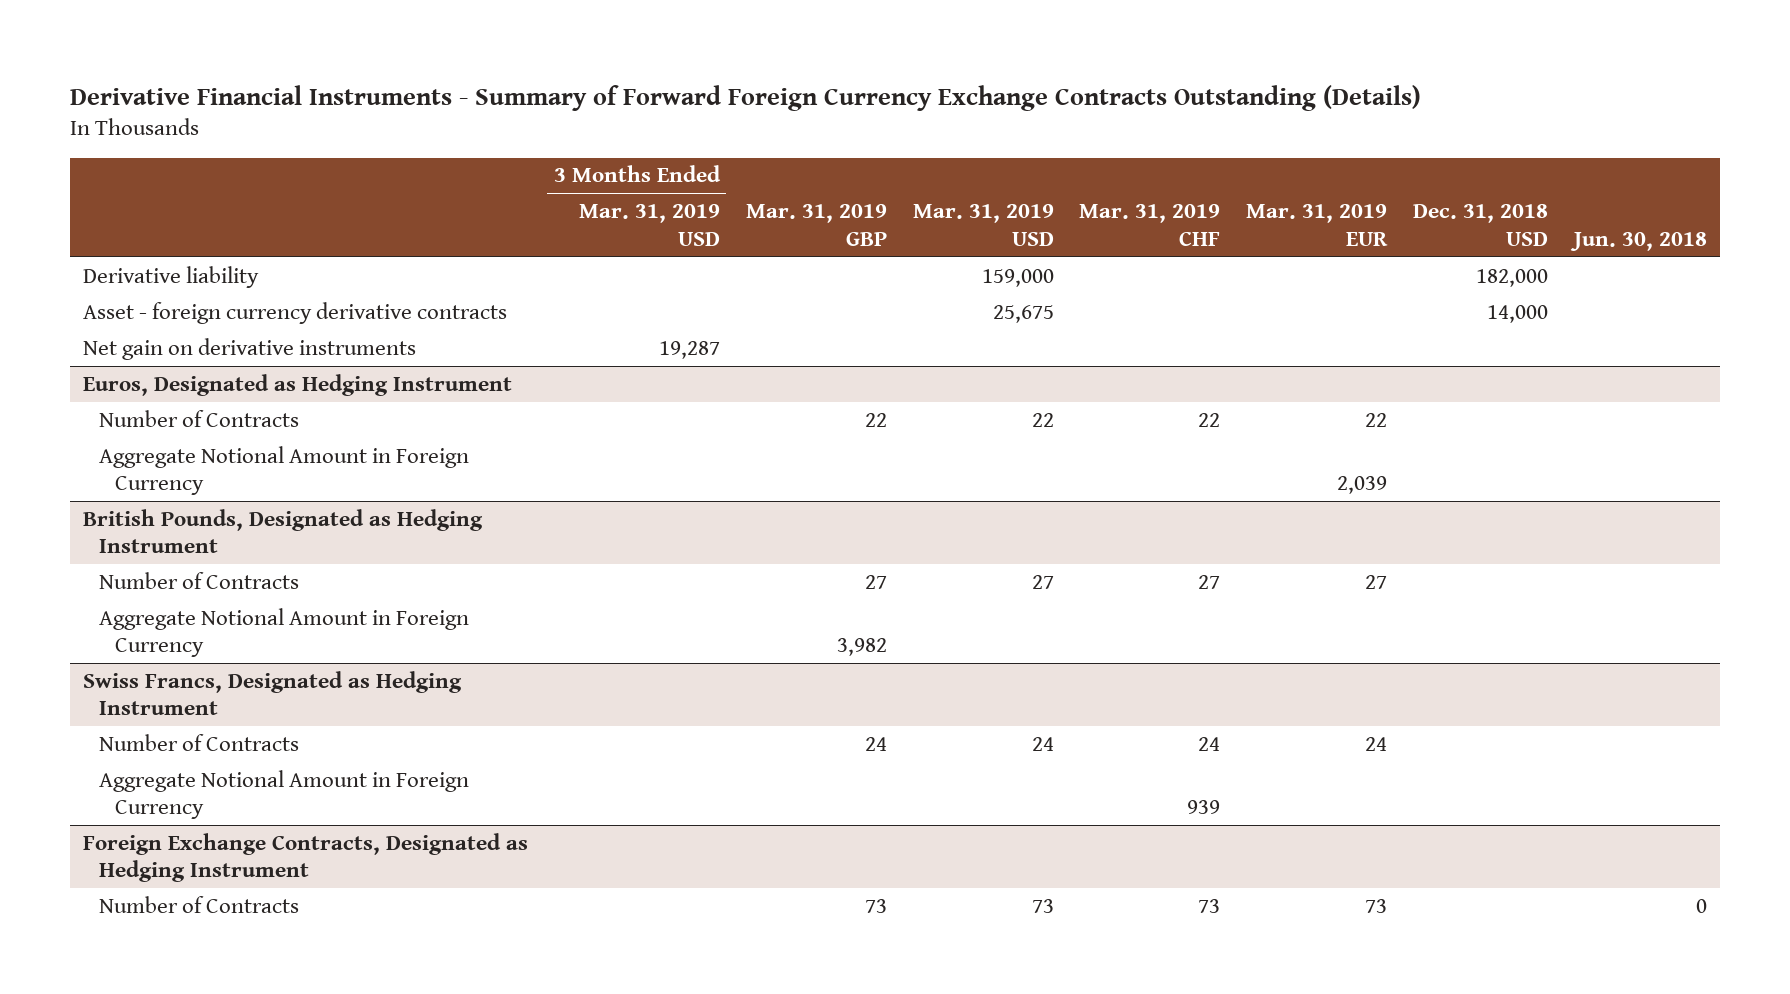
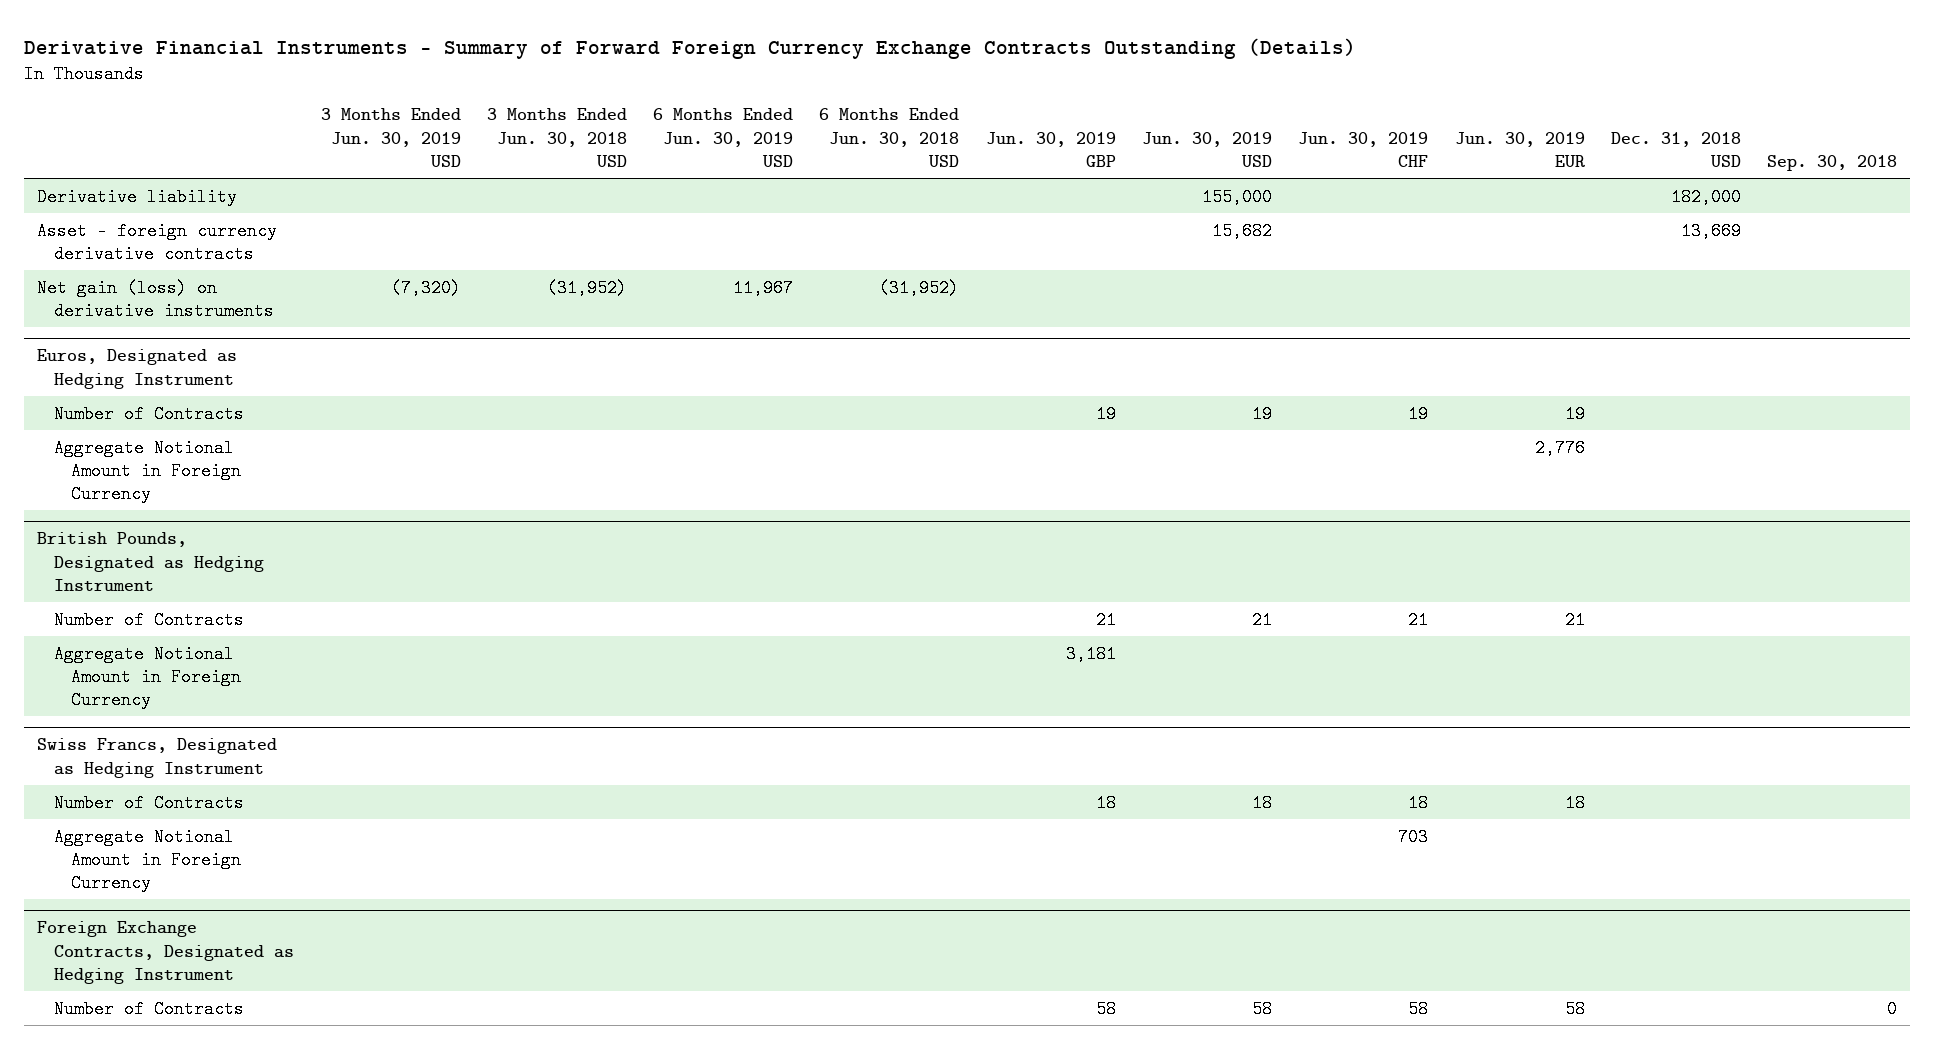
- | 3 Months Ended Mar. 31, 2019 USD | Mar. 31, 2019 GBP | Mar. 31, 2019 USD | Mar. 31, 2019 CHF | Mar. 31, 2019 EUR | Dec. 31, 2018 USD | Jun. 30, 2018
+ | 3 Months Ended Jun. 30, 2019 USD | 3 Months Ended Jun. 30, 2018 USD | 6 Months Ended Jun. 30, 2019 USD | 6 Months Ended Jun. 30, 2018 USD | Jun. 30, 2019 GBP | Jun. 30, 2019 USD | Jun. 30, 2019 CHF | Jun. 30, 2019 EUR | Dec. 31, 2018 USD | Sep. 30, 2018
- Asset - foreign currency derivative contracts | | | 25,675 | | | 14,000 |
- Net gain on derivative instruments | 19,287 | | | | | |
+ Asset - foreign currency derivative contracts | | | | | | 15,682 | | | 13,669 |
+ Net gain (loss) on derivative instruments | (7,320) | (31,952) | 11,967 | (31,952) | | | | | |

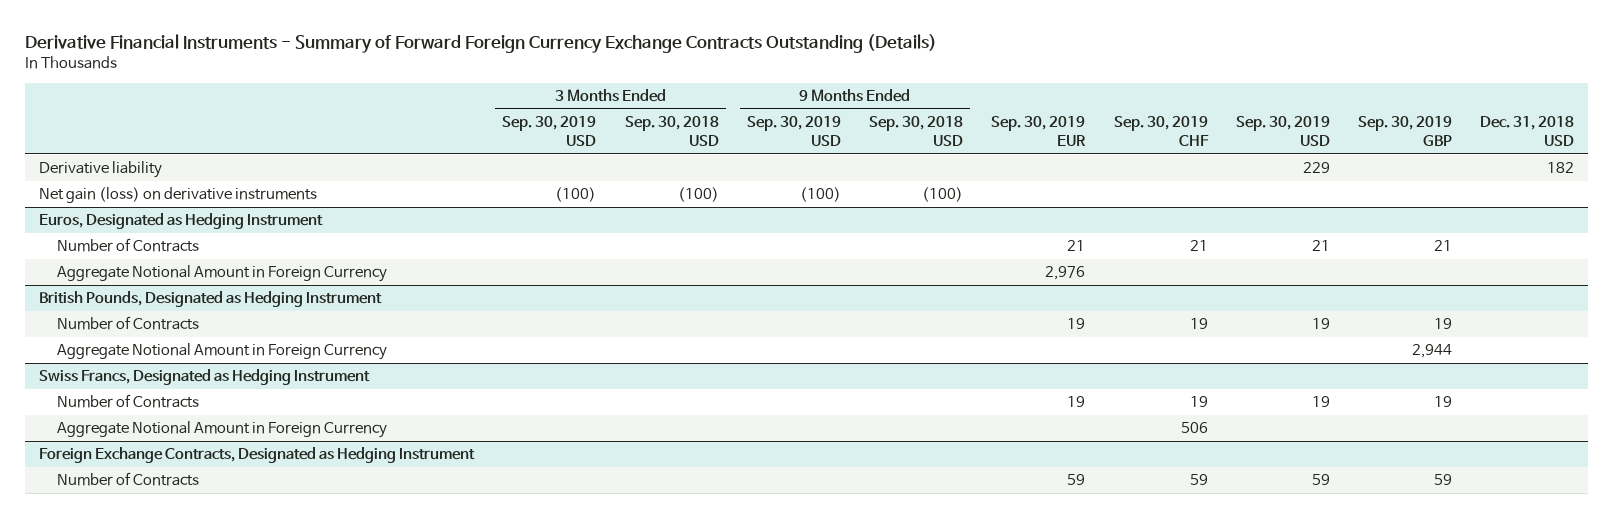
- | 3 Months Ended Jun. 30, 2019 USD | 3 Months Ended Jun. 30, 2018 USD | 6 Months Ended Jun. 30, 2019 USD | 6 Months Ended Jun. 30, 2018 USD | Jun. 30, 2019 GBP | Jun. 30, 2019 USD | Jun. 30, 2019 CHF | Jun. 30, 2019 EUR | Dec. 31, 2018 USD | Sep. 30, 2018
+ | 3 Months Ended Sep. 30, 2019 USD | 3 Months Ended Sep. 30, 2018 USD | 9 Months Ended Sep. 30, 2019 USD | 9 Months Ended Sep. 30, 2018 USD | Sep. 30, 2019 EUR | Sep. 30, 2019 CHF | Sep. 30, 2019 USD | Sep. 30, 2019 GBP | Dec. 31, 2018 USD
- Derivative liability | | | | | | 155,000 | | | 182,000 |
- Asset - foreign currency derivative contracts | | | | | | 15,682 | | | 13,669 |
+ Derivative liability | | | | | | | 229 | | 182

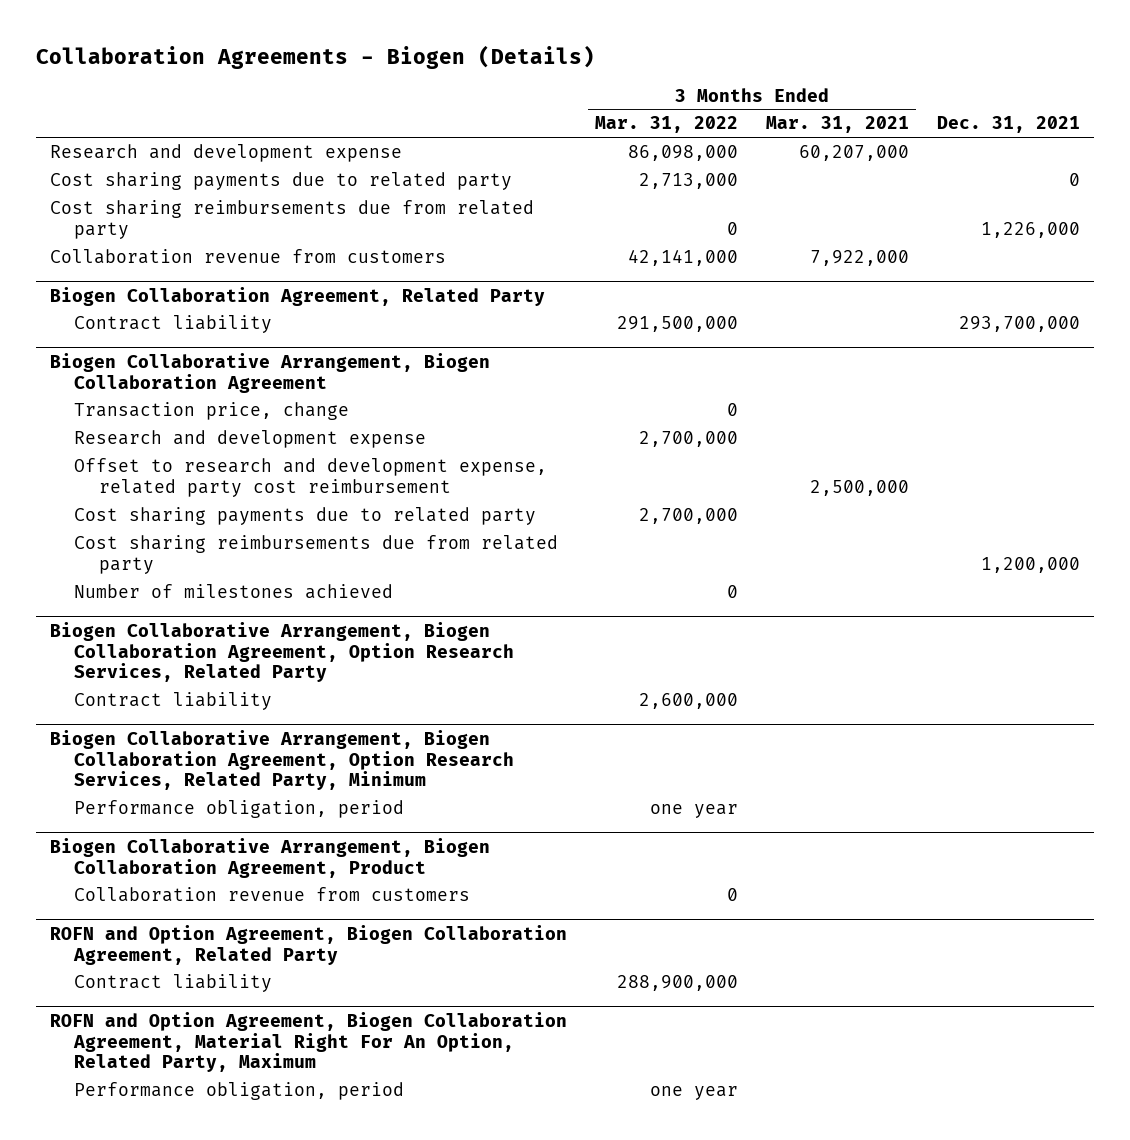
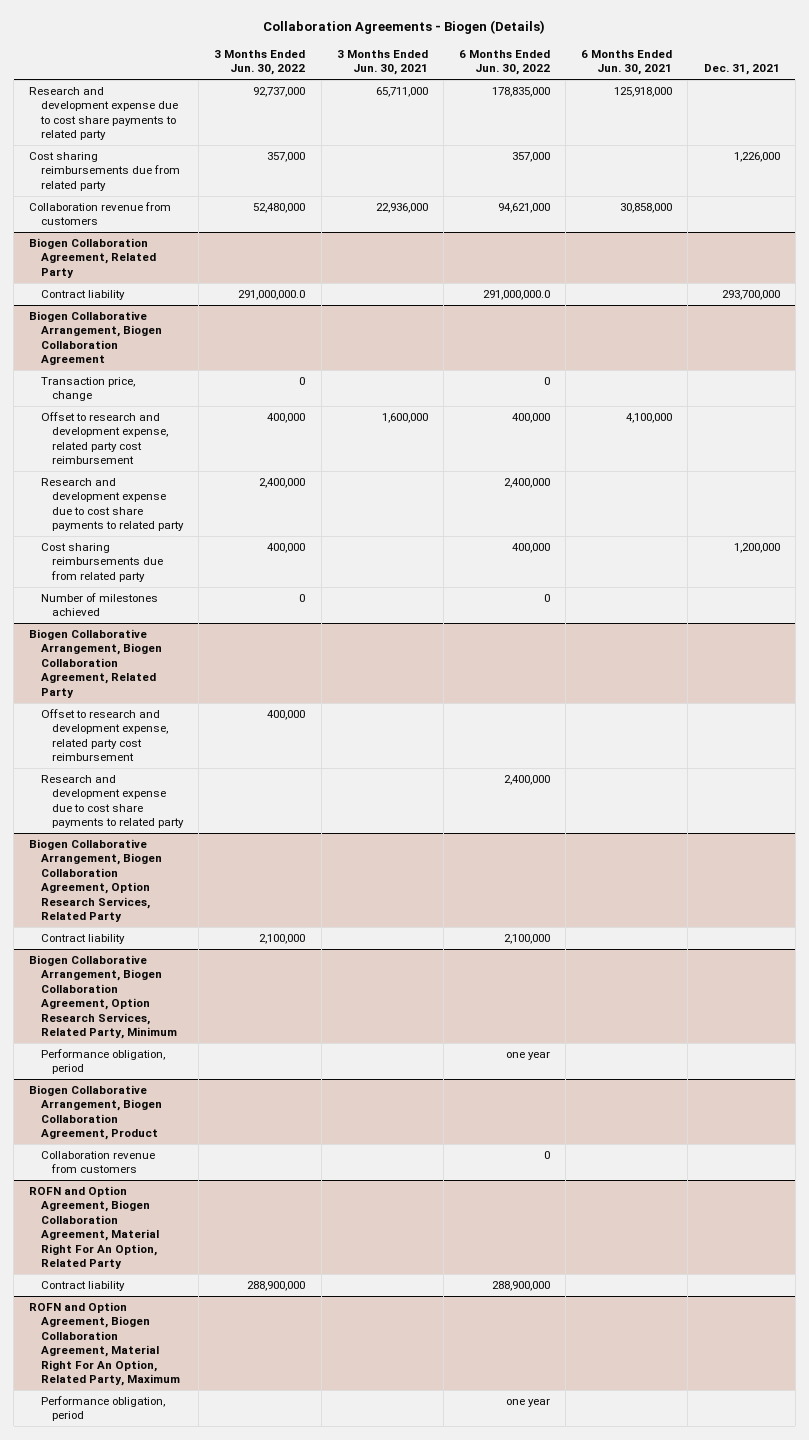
- | 3 Months Ended Mar. 31, 2022 | 3 Months Ended Mar. 31, 2021 | Dec. 31, 2021
+ | 3 Months Ended Jun. 30, 2022 | 3 Months Ended Jun. 30, 2021 | 6 Months Ended Jun. 30, 2022 | 6 Months Ended Jun. 30, 2021 | Dec. 31, 2021
- Research and development expense | 86,098,000 | 60,207,000 |
- Cost sharing payments due to related party | 2,713,000 | | 0
+ Research and development expense due to cost share payments to related party | 92,737,000 | 65,711,000 | 178,835,000 | 125,918,000 |
@ Biogen Collaborative Arrangement, Biogen Collaboration Agreement
- Research and development expense | 2,700,000 | |
- Cost sharing payments due to related party | 2,700,000 | |
+ Research and development expense due to cost share payments to related party | 2,400,000 | | 2,400,000 | |
+ Biogen Collaborative Arrangement, Biogen Collaboration Agreement, Related Party
+ Offset to research and development expense, related party cost reimbursement | 400,000 | | | |
+ Research and development expense due to cost share payments to related party | | | 2,400,000 | |
- ROFN and Option Agreement, Biogen Collaboration Agreement, Related Party
+ ROFN and Option Agreement, Biogen Collaboration Agreement, Material Right For An Option, Related Party

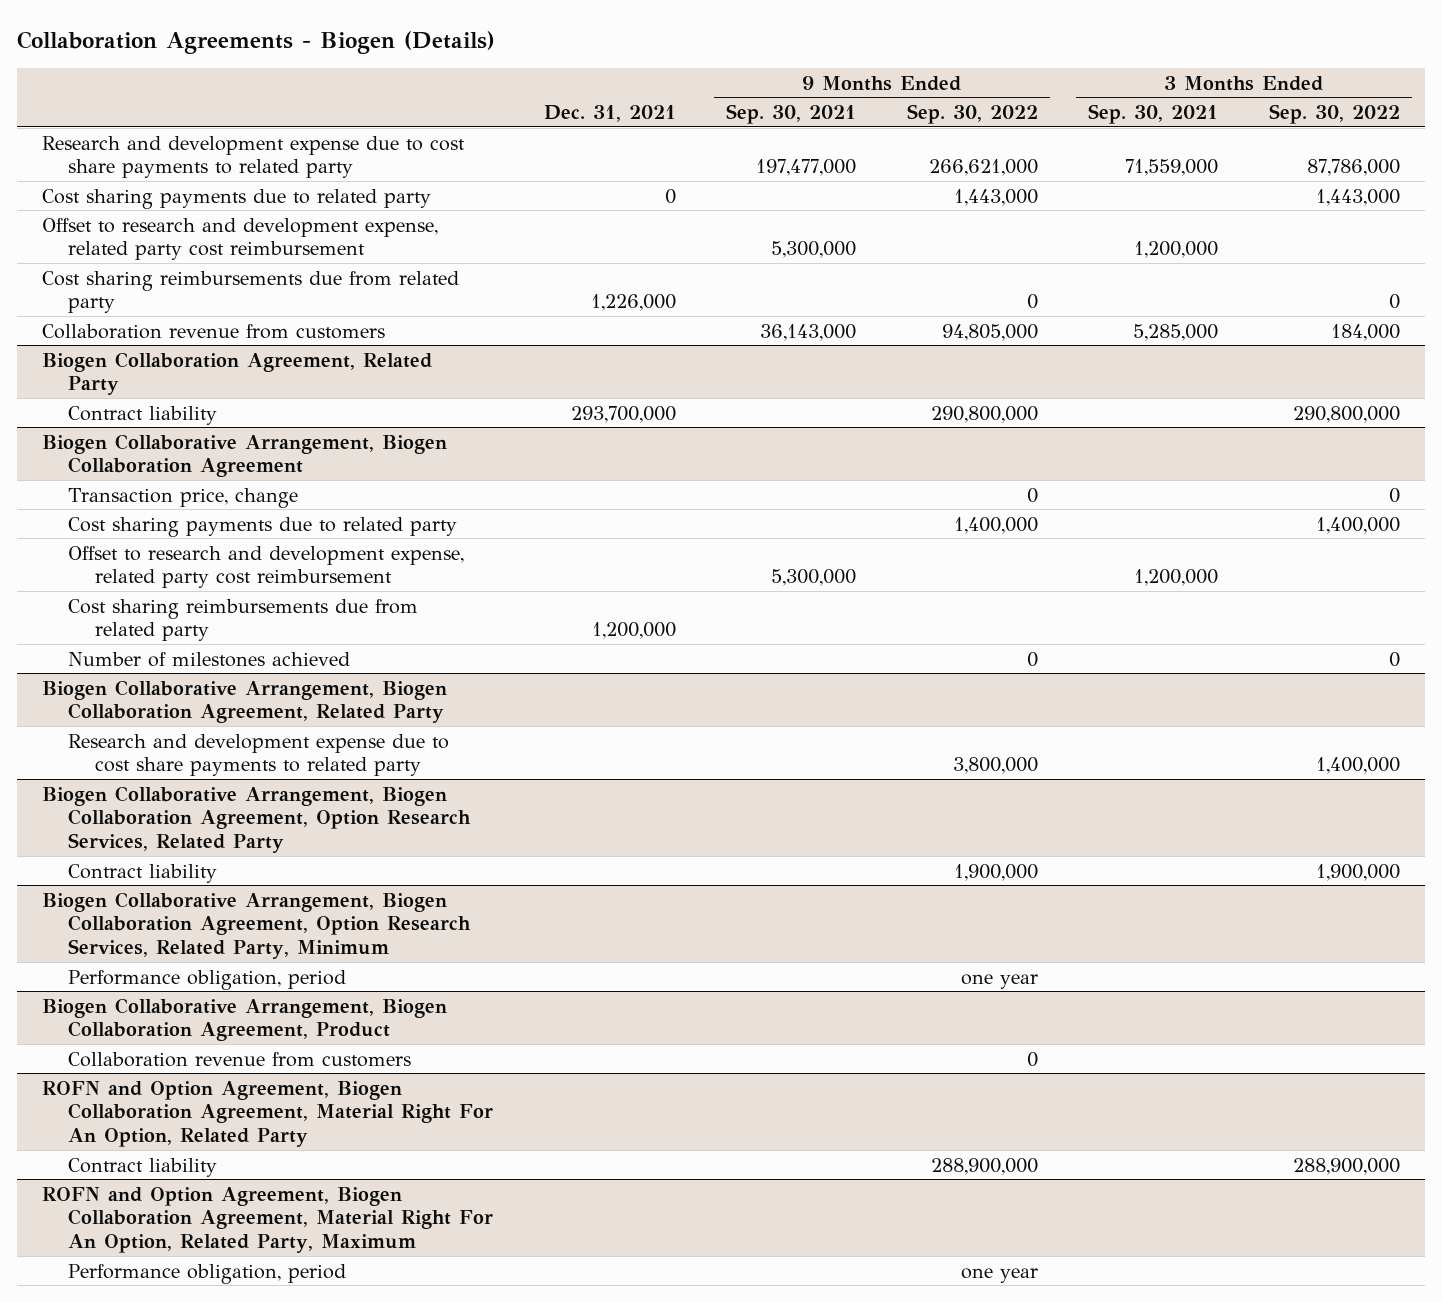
- | 3 Months Ended Jun. 30, 2022 | 3 Months Ended Jun. 30, 2021 | 6 Months Ended Jun. 30, 2022 | 6 Months Ended Jun. 30, 2021 | Dec. 31, 2021
+ | Dec. 31, 2021 | 9 Months Ended Sep. 30, 2021 | 9 Months Ended Sep. 30, 2022 | 3 Months Ended Sep. 30, 2021 | 3 Months Ended Sep. 30, 2022
+ Cost sharing payments due to related party | 0 | | 1,443,000 | | 1,443,000
+ Offset to research and development expense, related party cost reimbursement | | 5,300,000 | | 1,200,000 |
@ Biogen Collaborative Arrangement, Biogen Collaboration Agreement
+ Cost sharing payments due to related party | | | 1,400,000 | | 1,400,000
- Research and development expense due to cost share payments to related party | 2,400,000 | | 2,400,000 | |
@ Biogen Collaborative Arrangement, Biogen Collaboration Agreement, Related Party
- Offset to research and development expense, related party cost reimbursement | 400,000 | | | |

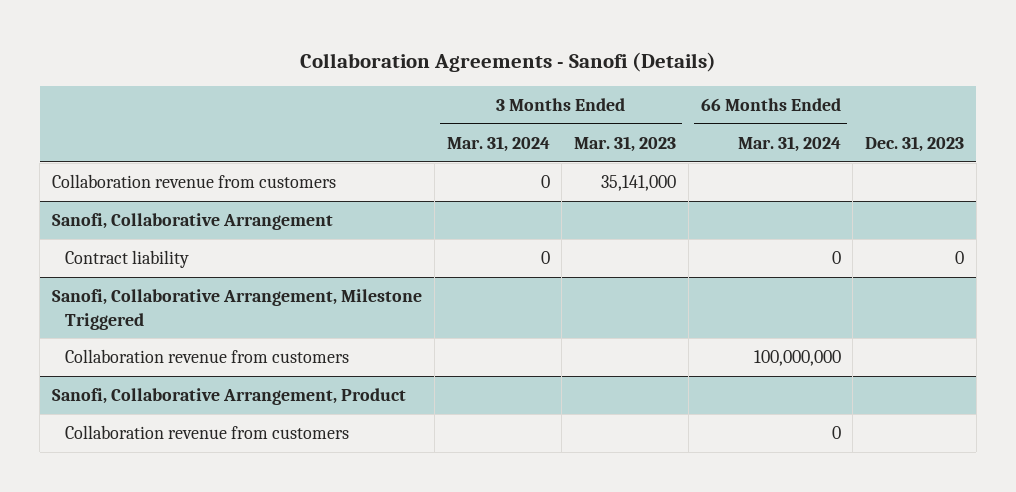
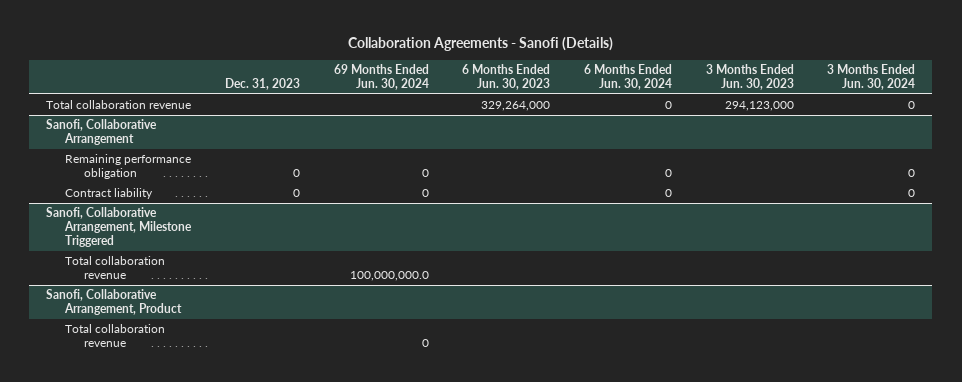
- | 3 Months Ended Mar. 31, 2024 | 3 Months Ended Mar. 31, 2023 | 66 Months Ended Mar. 31, 2024 | Dec. 31, 2023
+ | Dec. 31, 2023 | 69 Months Ended Jun. 30, 2024 | 6 Months Ended Jun. 30, 2023 | 6 Months Ended Jun. 30, 2024 | 3 Months Ended Jun. 30, 2023 | 3 Months Ended Jun. 30, 2024
- Collaboration revenue from customers | 0 | 35,141,000 | |
+ Total collaboration revenue | | | 329,264,000 | 0 | 294,123,000 | 0
@ Sanofi, Collaborative Arrangement
+ Remaining performance obligation | 0 | 0 | | 0 | | 0
@ Sanofi, Collaborative Arrangement, Milestone Triggered
- Collaboration revenue from customers | | | 100,000,000 |
+ Total collaboration revenue | | 100,000,000.0 | | | |
@ Sanofi, Collaborative Arrangement, Product
- Collaboration revenue from customers | | | 0 |
+ Total collaboration revenue | | 0 | | | |

